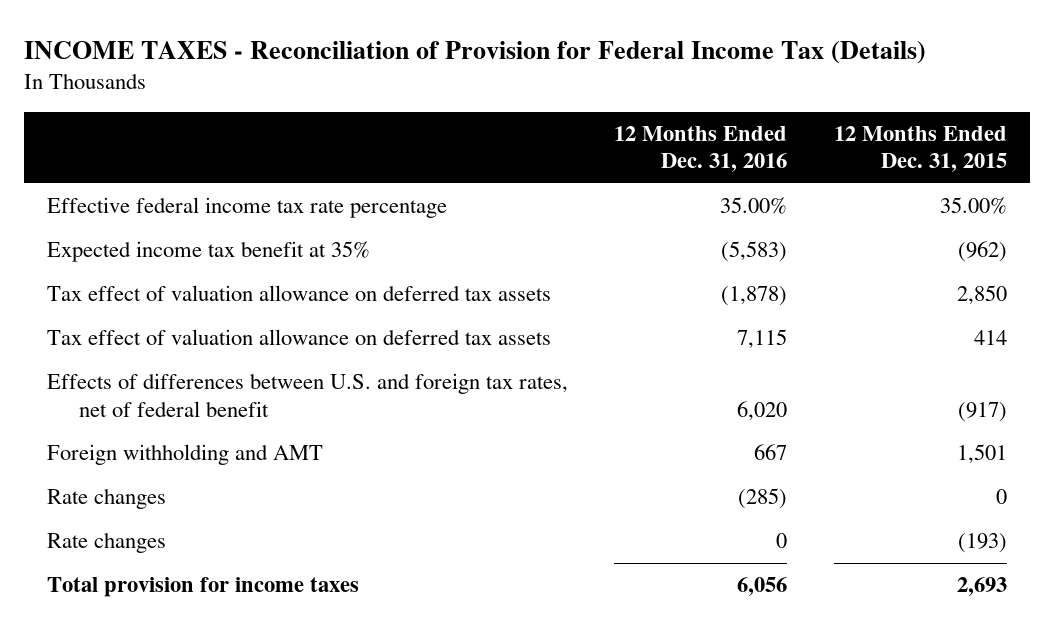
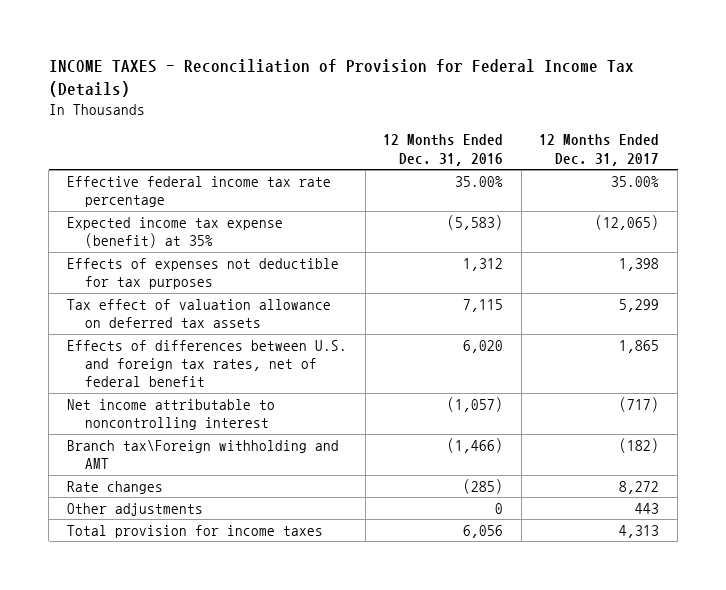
- | 12 Months Ended Dec. 31, 2016 | 12 Months Ended Dec. 31, 2015
+ | 12 Months Ended Dec. 31, 2016 | 12 Months Ended Dec. 31, 2017
- Expected income tax benefit at 35% | (5,583) | (962)
- Tax effect of valuation allowance on deferred tax assets | (1,878) | 2,850
+ Expected income tax expense (benefit) at 35% | (5,583) | (12,065)
+ Effects of expenses not deductible for tax purposes | 1,312 | 1,398
- Foreign withholding and AMT | 667 | 1,501
+ Net income attributable to noncontrolling interest | (1,057) | (717)
+ Branch tax\Foreign withholding and AMT | (1,466) | (182)
- Rate changes | 0 | (193)
+ Other adjustments | 0 | 443

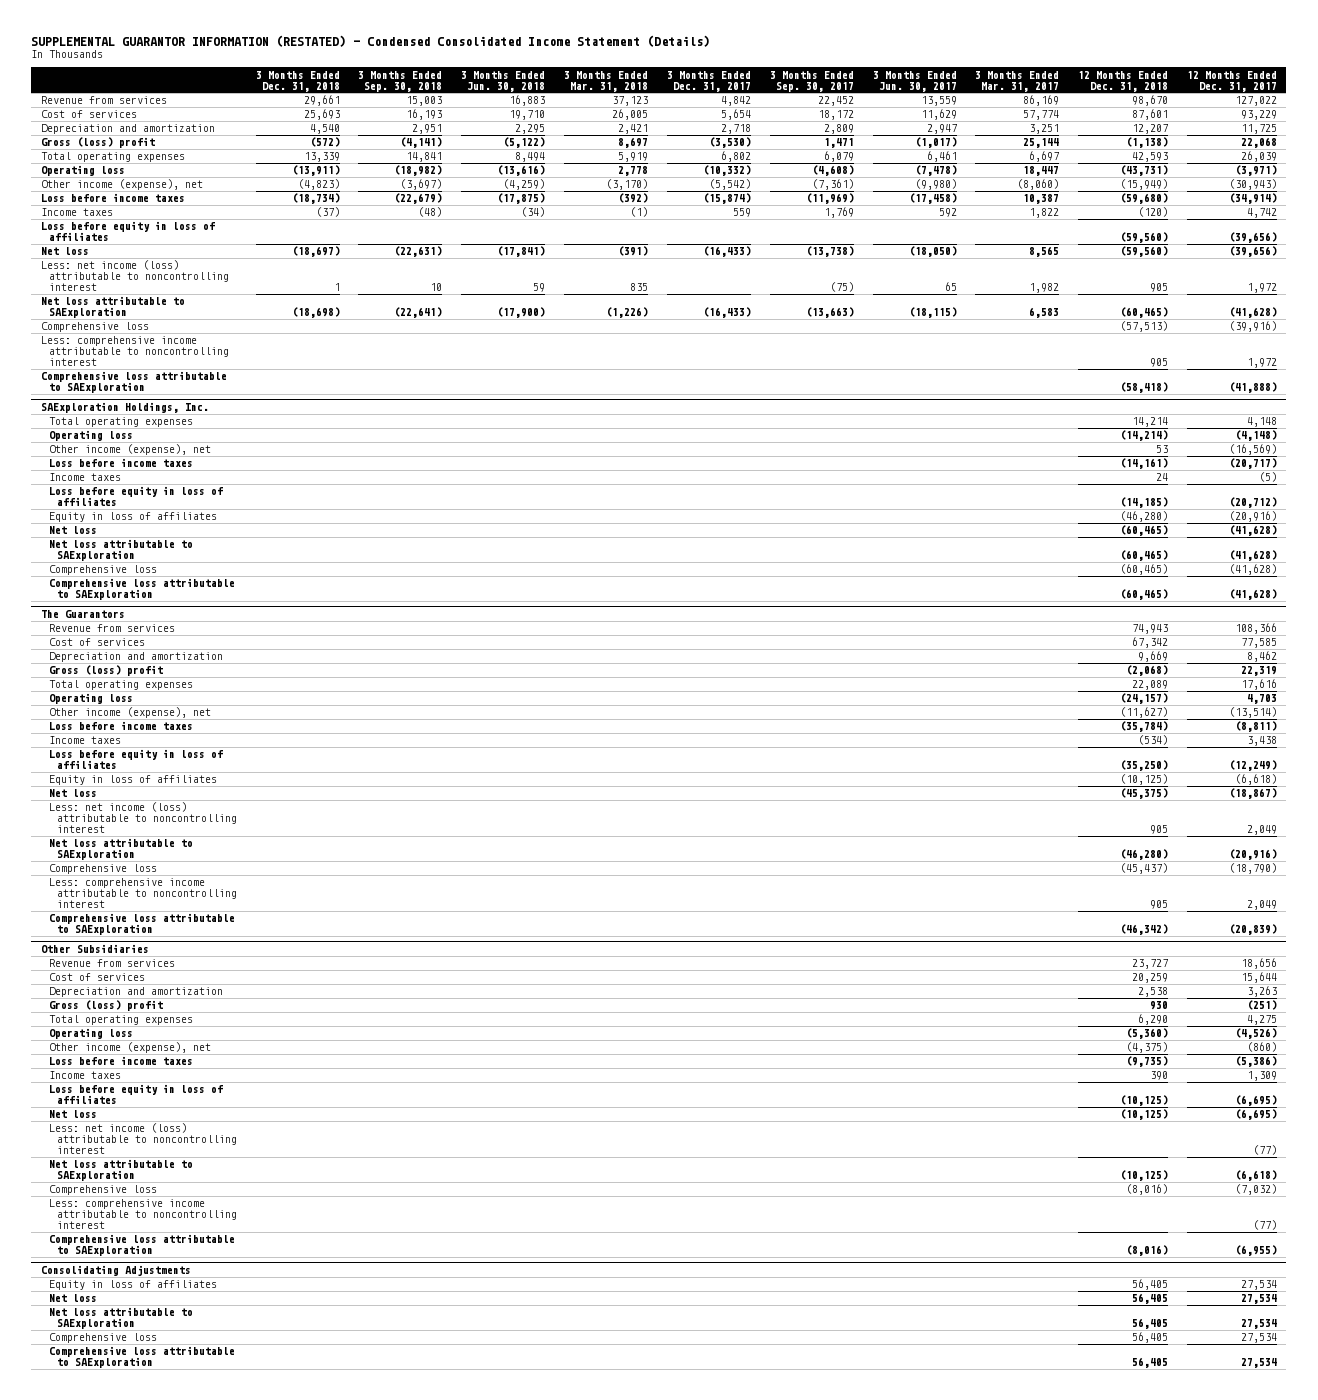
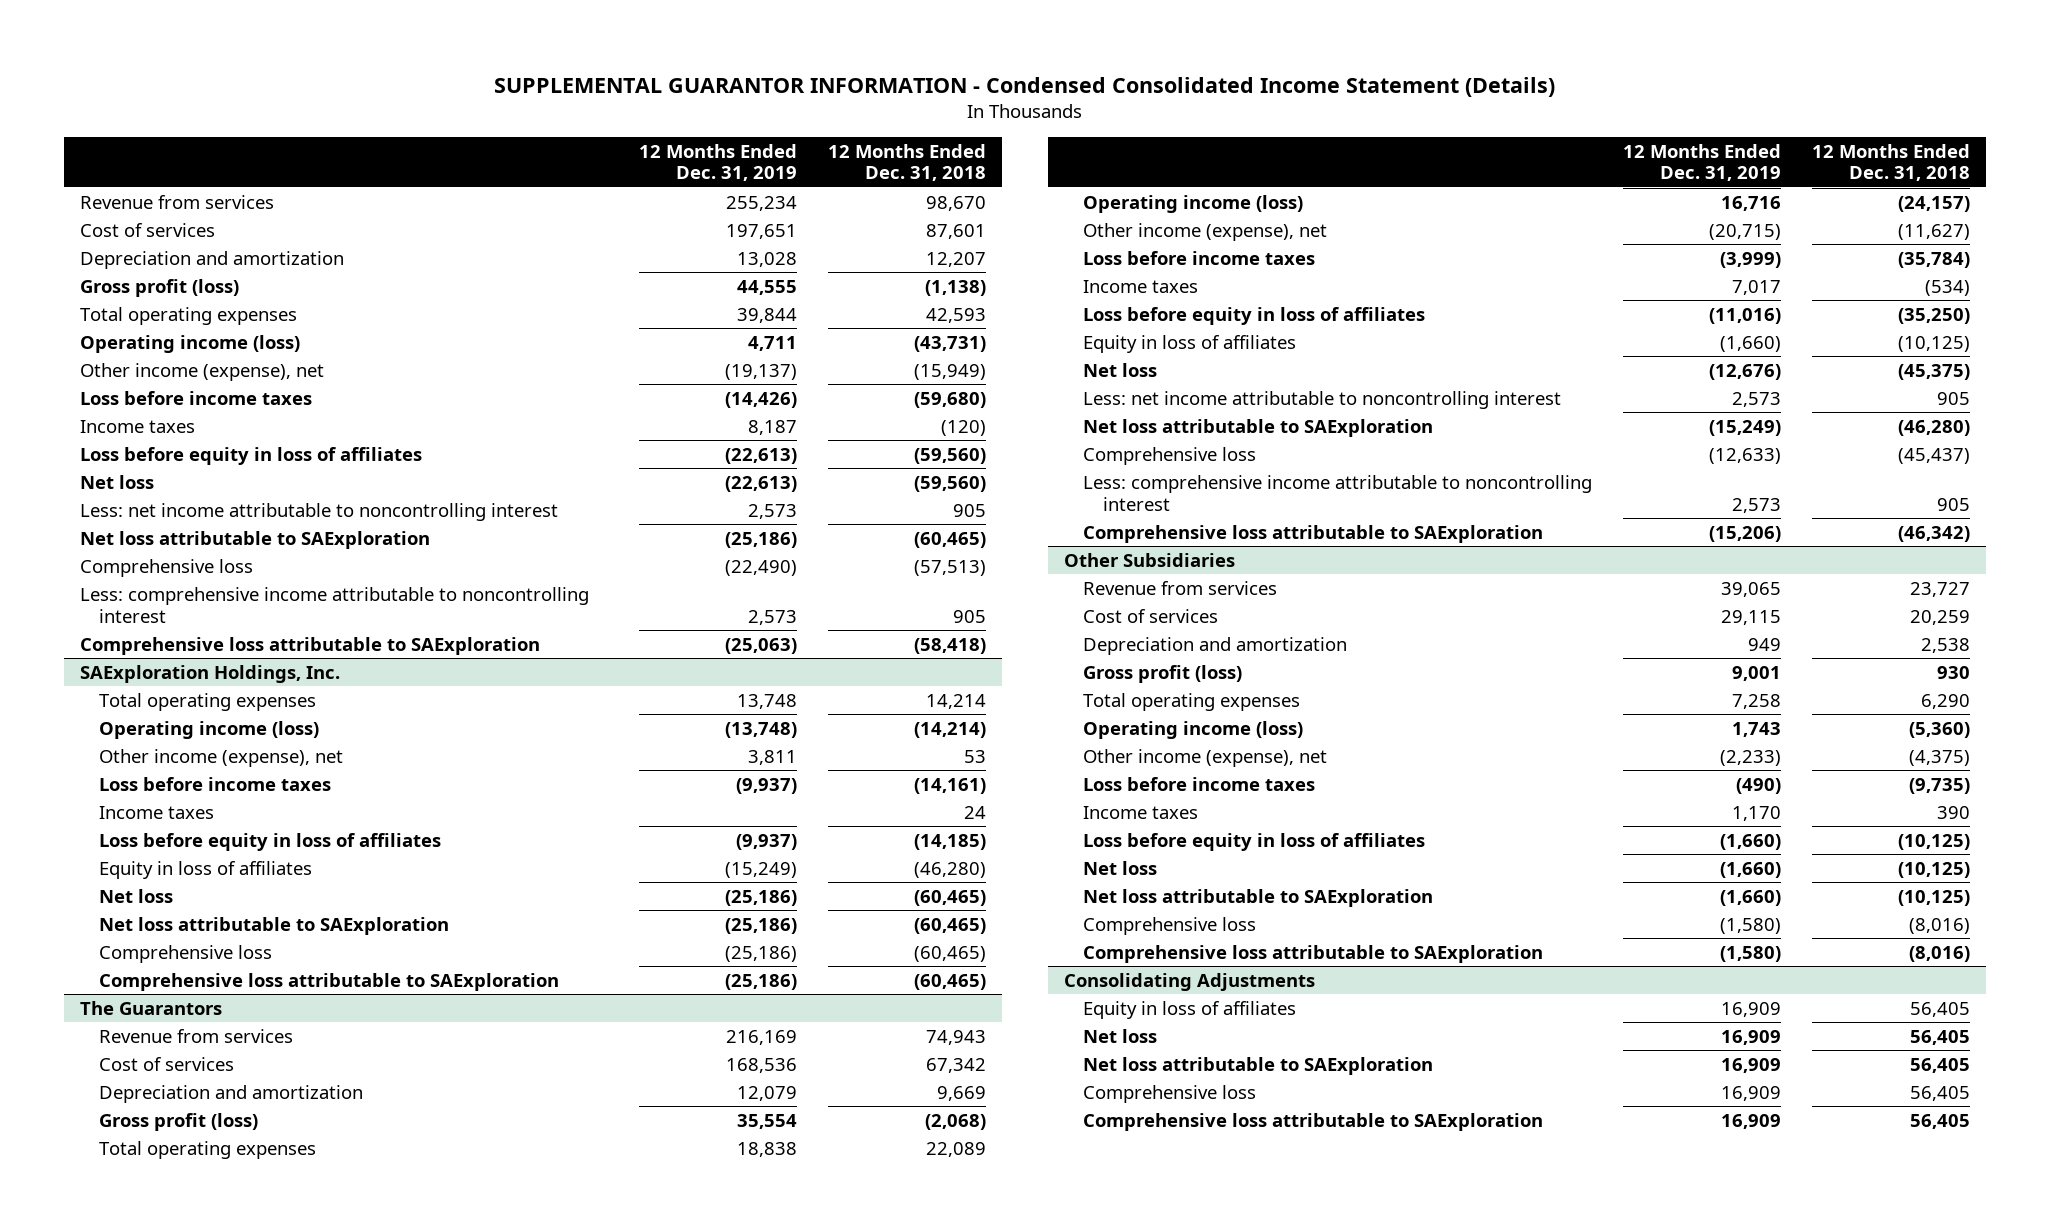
- SUPPLEMENTAL GUARANTOR INFORMATION (RESTATED) - Condensed Consolidated Income Statement (Details)
+ SUPPLEMENTAL GUARANTOR INFORMATION - Condensed Consolidated Income Statement (Details)
- | 3 Months Ended Dec. 31, 2018 | 3 Months Ended Sep. 30, 2018 | 3 Months Ended Jun. 30, 2018 | 3 Months Ended Mar. 31, 2018 | 3 Months Ended Dec. 31, 2017 | 3 Months Ended Sep. 30, 2017 | 3 Months Ended Jun. 30, 2017 | 3 Months Ended Mar. 31, 2017 | 12 Months Ended Dec. 31, 2018 | 12 Months Ended Dec. 31, 2017
+ | 12 Months Ended Dec. 31, 2019 | 12 Months Ended Dec. 31, 2018
- Gross (loss) profit | (572) | (4,141) | (5,122) | 8,697 | (3,530) | 1,471 | (1,017) | 25,144 | (1,138) | 22,068
+ Gross profit (loss) | 44,555 | (1,138)
- Operating loss | (13,911) | (18,982) | (13,616) | 2,778 | (10,332) | (4,608) | (7,478) | 18,447 | (43,731) | (3,971)
+ Operating income (loss) | 4,711 | (43,731)
- Less: net income (loss) attributable to noncontrolling interest | 1 | 10 | 59 | 835 | | (75) | 65 | 1,982 | 905 | 1,972
+ Less: net income attributable to noncontrolling interest | 2,573 | 905
@ SAExploration Holdings, Inc.
- Operating loss | | | | | | | | | (14,214) | (4,148)
+ Operating income (loss) | (13,748) | (14,214)
@ The Guarantors
- Gross (loss) profit | | | | | | | | | (2,068) | 22,319
+ Gross profit (loss) | 35,554 | (2,068)
- Operating loss | | | | | | | | | (24,157) | 4,703
+ Operating income (loss) | 16,716 | (24,157)
- Less: net income (loss) attributable to noncontrolling interest | | | | | | | | | 905 | 2,049
+ Less: net income attributable to noncontrolling interest | 2,573 | 905
@ Other Subsidiaries
- Gross (loss) profit | | | | | | | | | 930 | (251)
+ Gross profit (loss) | 9,001 | 930
- Operating loss | | | | | | | | | (5,360) | (4,526)
+ Operating income (loss) | 1,743 | (5,360)
- Less: net income (loss) attributable to noncontrolling interest | | | | | | | | | | (77)
- Less: comprehensive income attributable to noncontrolling interest | | | | | | | | | | (77)

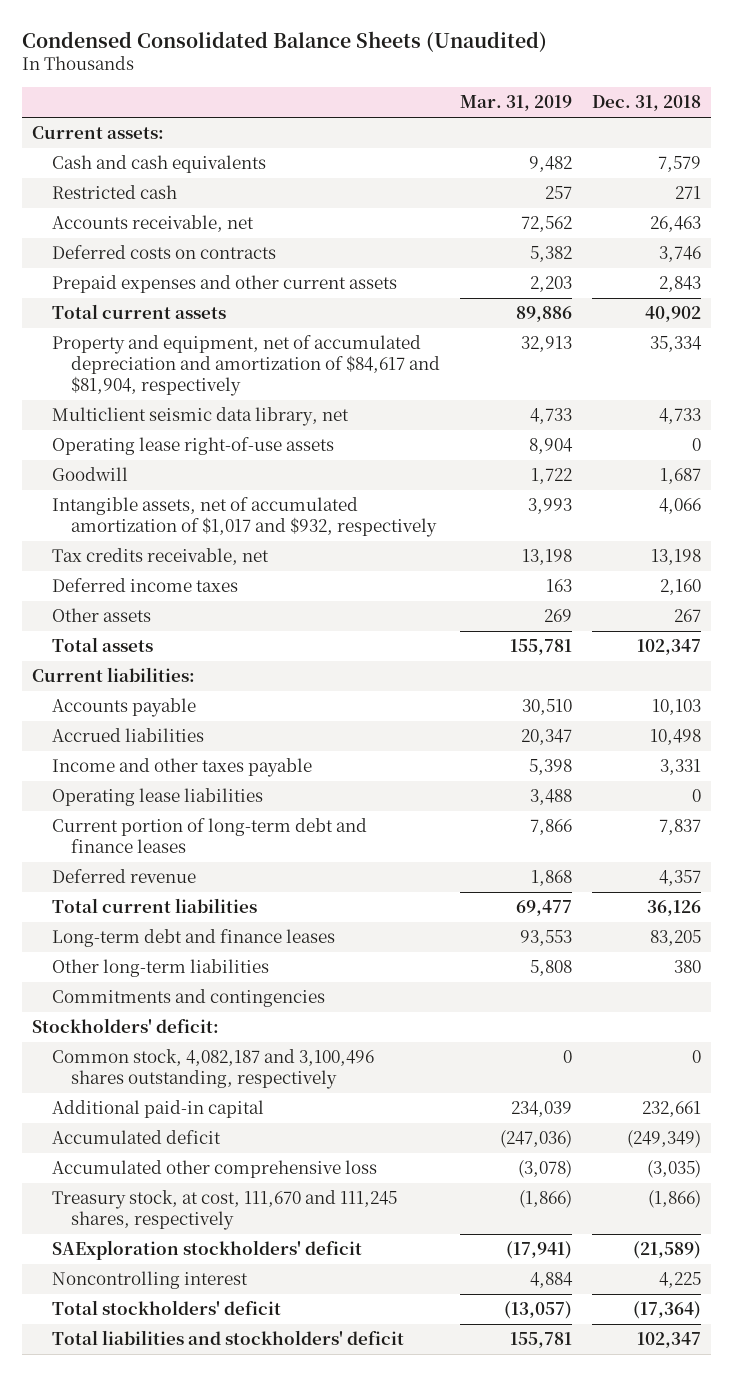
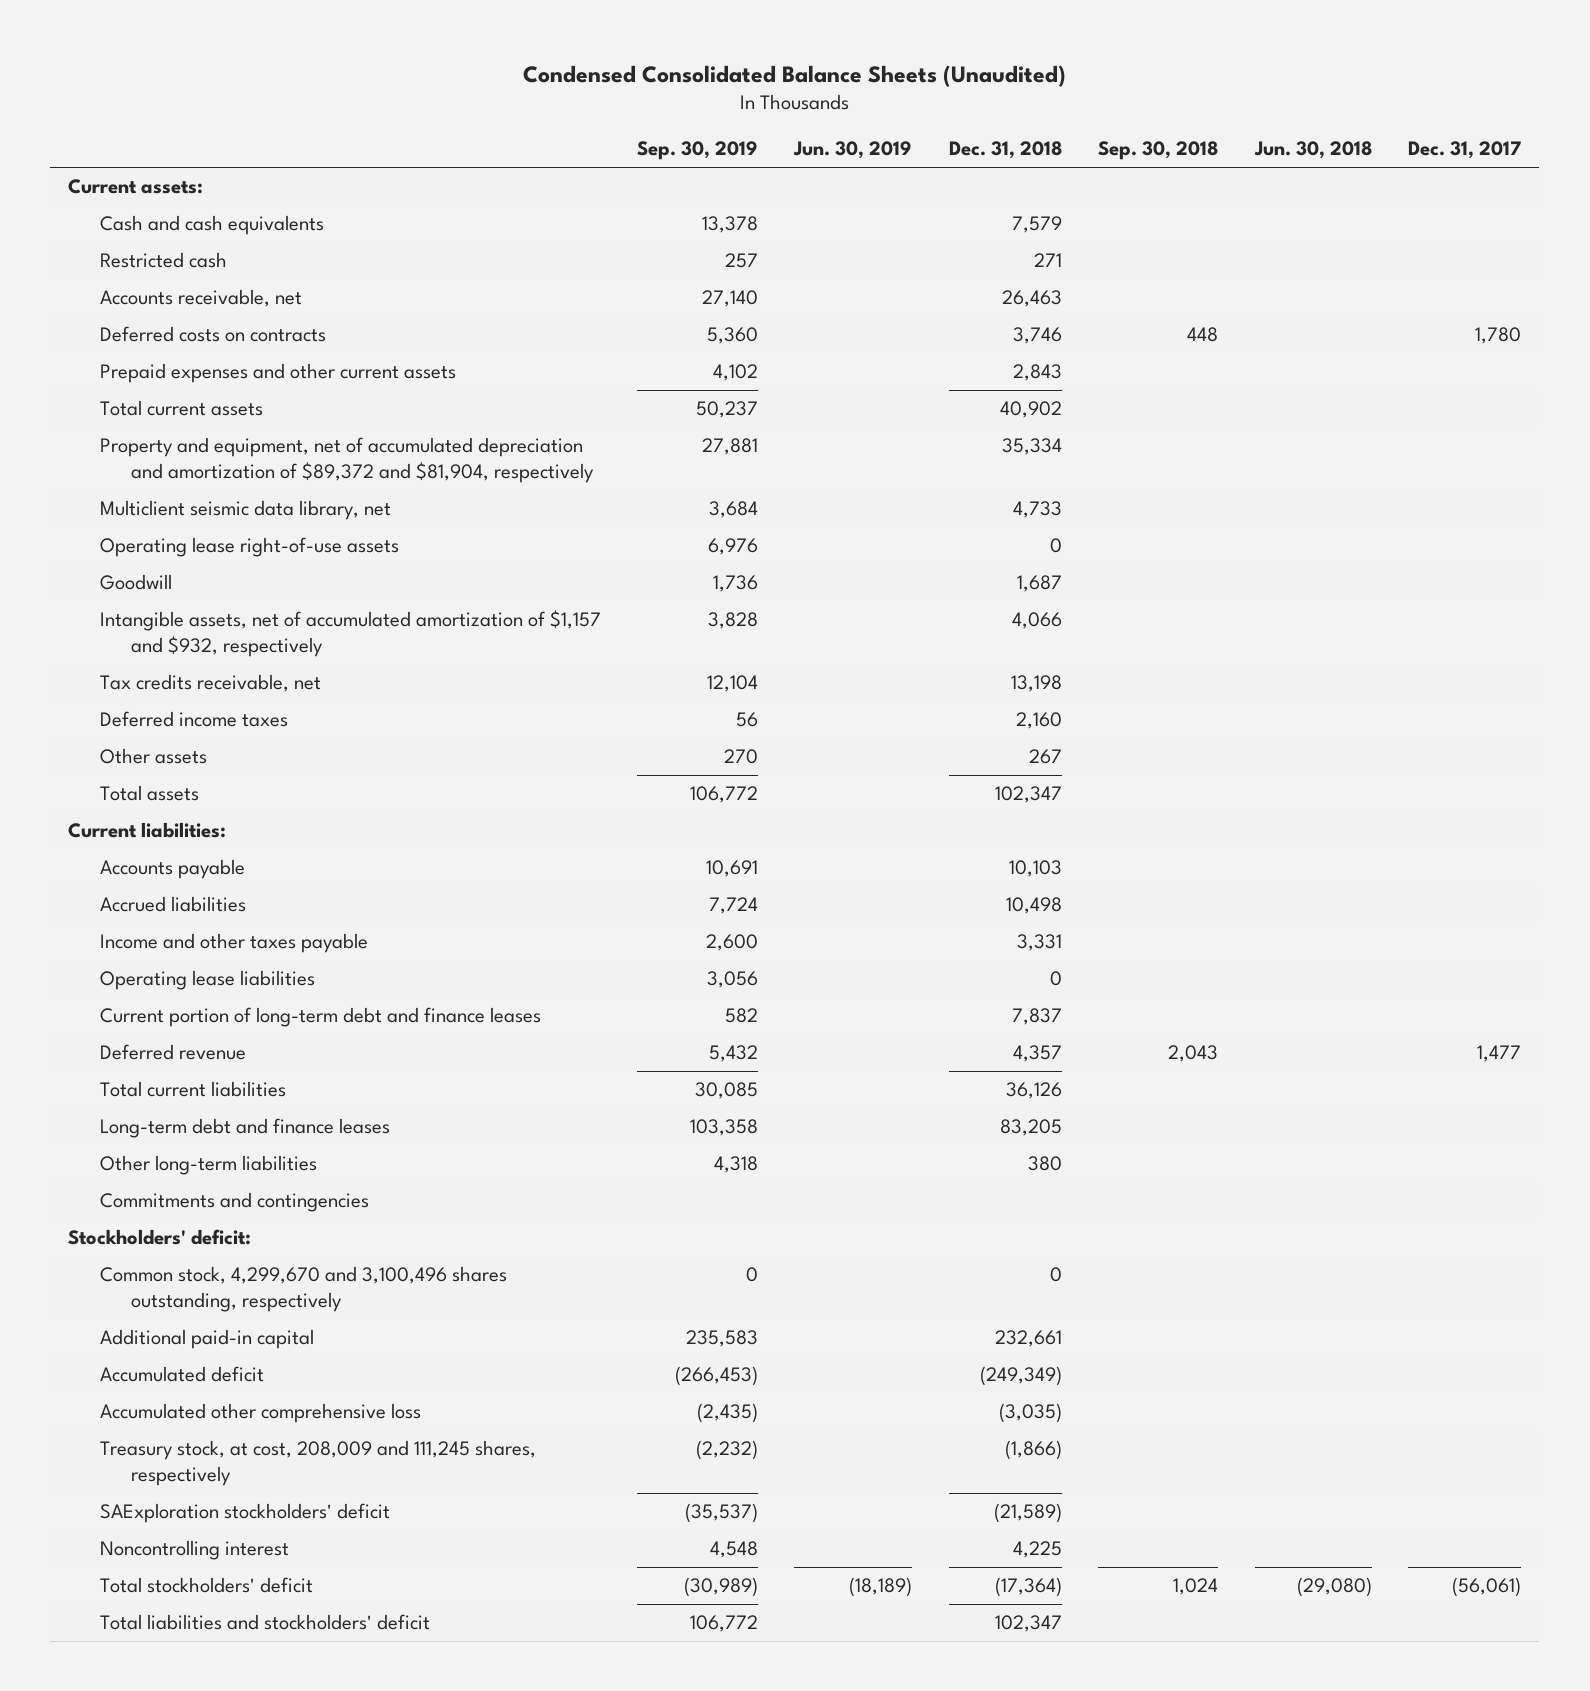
- | Mar. 31, 2019 | Dec. 31, 2018
+ | Sep. 30, 2019 | Jun. 30, 2019 | Dec. 31, 2018 | Sep. 30, 2018 | Jun. 30, 2018 | Dec. 31, 2017
- Property and equipment, net of accumulated depreciation and amortization of $84,617 and $81,904, respectively | 32,913 | 35,334
+ Property and equipment, net of accumulated depreciation and amortization of $89,372 and $81,904, respectively | 27,881 | | 35,334 | | |
- Intangible assets, net of accumulated amortization of $1,017 and $932, respectively | 3,993 | 4,066
+ Intangible assets, net of accumulated amortization of $1,157 and $932, respectively | 3,828 | | 4,066 | | |
- Common stock, 4,082,187 and 3,100,496 shares outstanding, respectively | 0 | 0
+ Common stock, 4,299,670 and 3,100,496 shares outstanding, respectively | 0 | | 0 | | |
- Treasury stock, at cost, 111,670 and 111,245 shares, respectively | (1,866) | (1,866)
+ Treasury stock, at cost, 208,009 and 111,245 shares, respectively | (2,232) | | (1,866) | | |

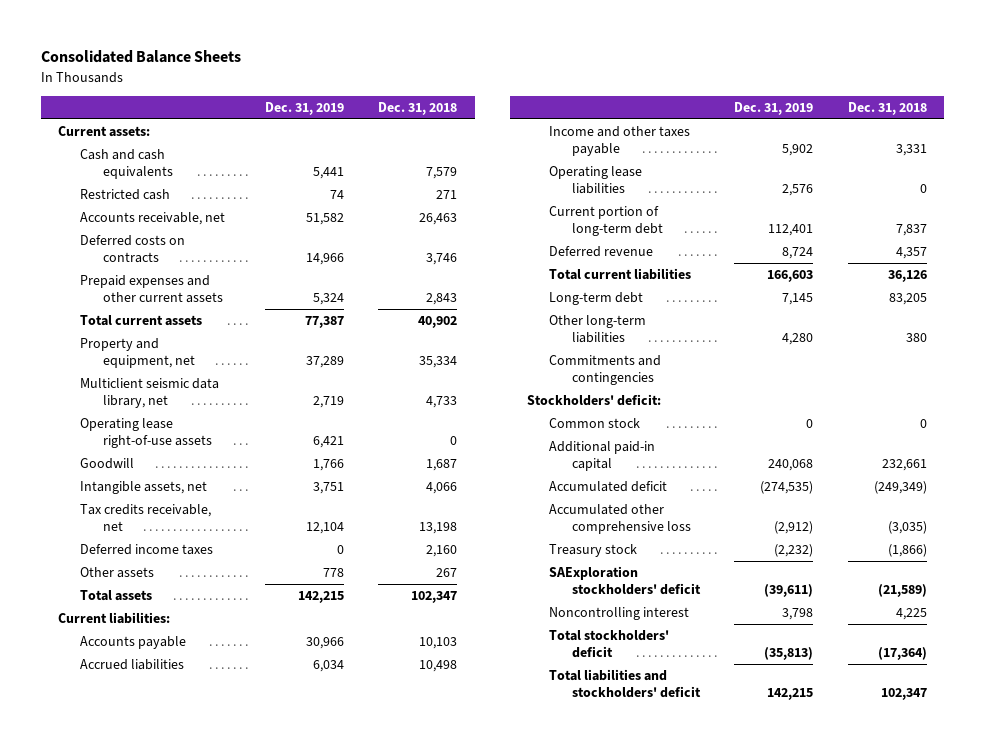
- Condensed Consolidated Balance Sheets (Unaudited)
+ Consolidated Balance Sheets
- | Sep. 30, 2019 | Jun. 30, 2019 | Dec. 31, 2018 | Sep. 30, 2018 | Jun. 30, 2018 | Dec. 31, 2017
+ | Dec. 31, 2019 | Dec. 31, 2018
- Property and equipment, net of accumulated depreciation and amortization of $89,372 and $81,904, respectively | 27,881 | | 35,334 | | |
+ Property and equipment, net | 37,289 | 35,334
- Intangible assets, net of accumulated amortization of $1,157 and $932, respectively | 3,828 | | 4,066 | | |
+ Intangible assets, net | 3,751 | 4,066
- Current portion of long-term debt and finance leases | 582 | | 7,837 | | |
+ Current portion of long-term debt | 112,401 | 7,837
- Long-term debt and finance leases | 103,358 | | 83,205 | | |
+ Long-term debt | 7,145 | 83,205
- Common stock, 4,299,670 and 3,100,496 shares outstanding, respectively | 0 | | 0 | | |
+ Common stock | 0 | 0
- Treasury stock, at cost, 208,009 and 111,245 shares, respectively | (2,232) | | (1,866) | | |
+ Treasury stock | (2,232) | (1,866)

